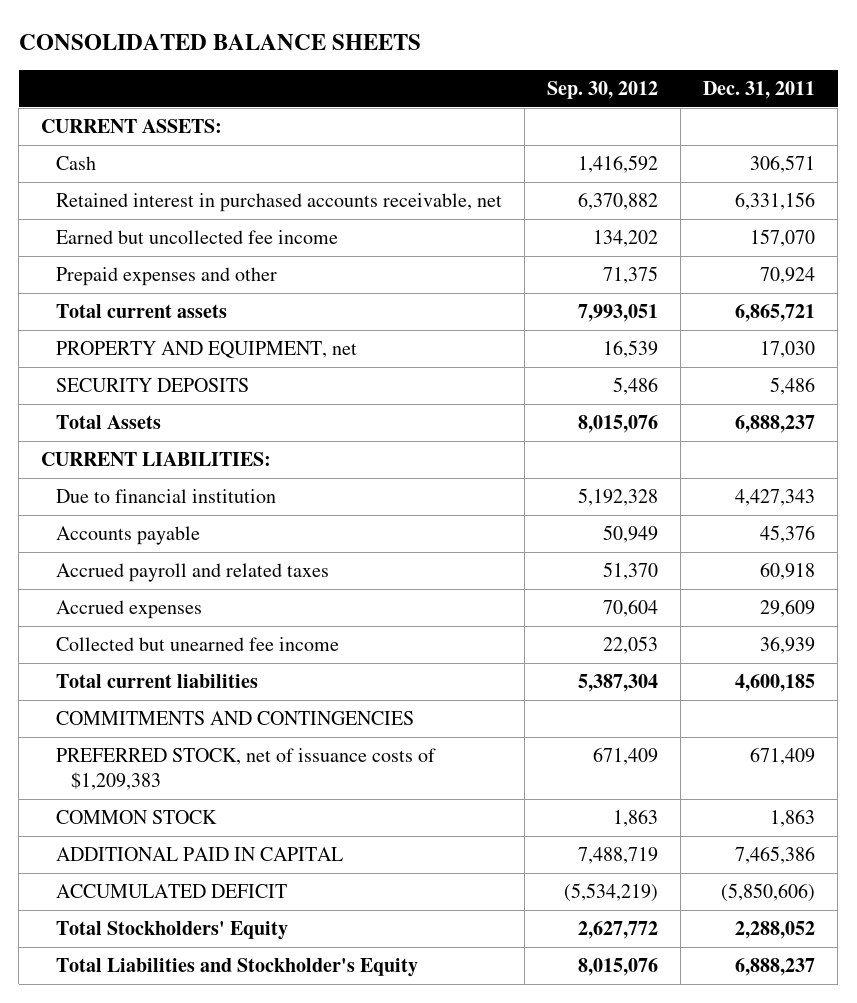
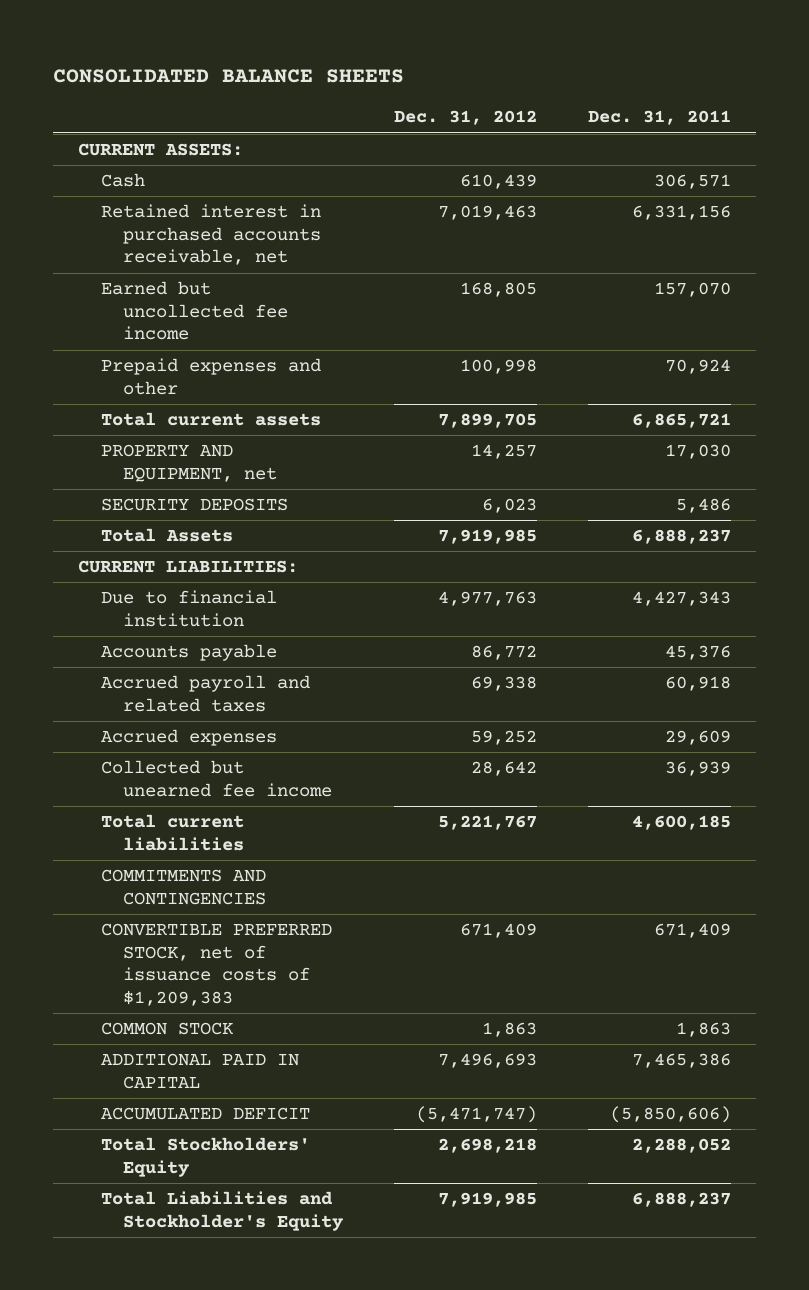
- | Sep. 30, 2012 | Dec. 31, 2011
+ | Dec. 31, 2012 | Dec. 31, 2011
- PREFERRED STOCK, net of issuance costs of $1,209,383 | 671,409 | 671,409
+ CONVERTIBLE PREFERRED STOCK, net of issuance costs of $1,209,383 | 671,409 | 671,409

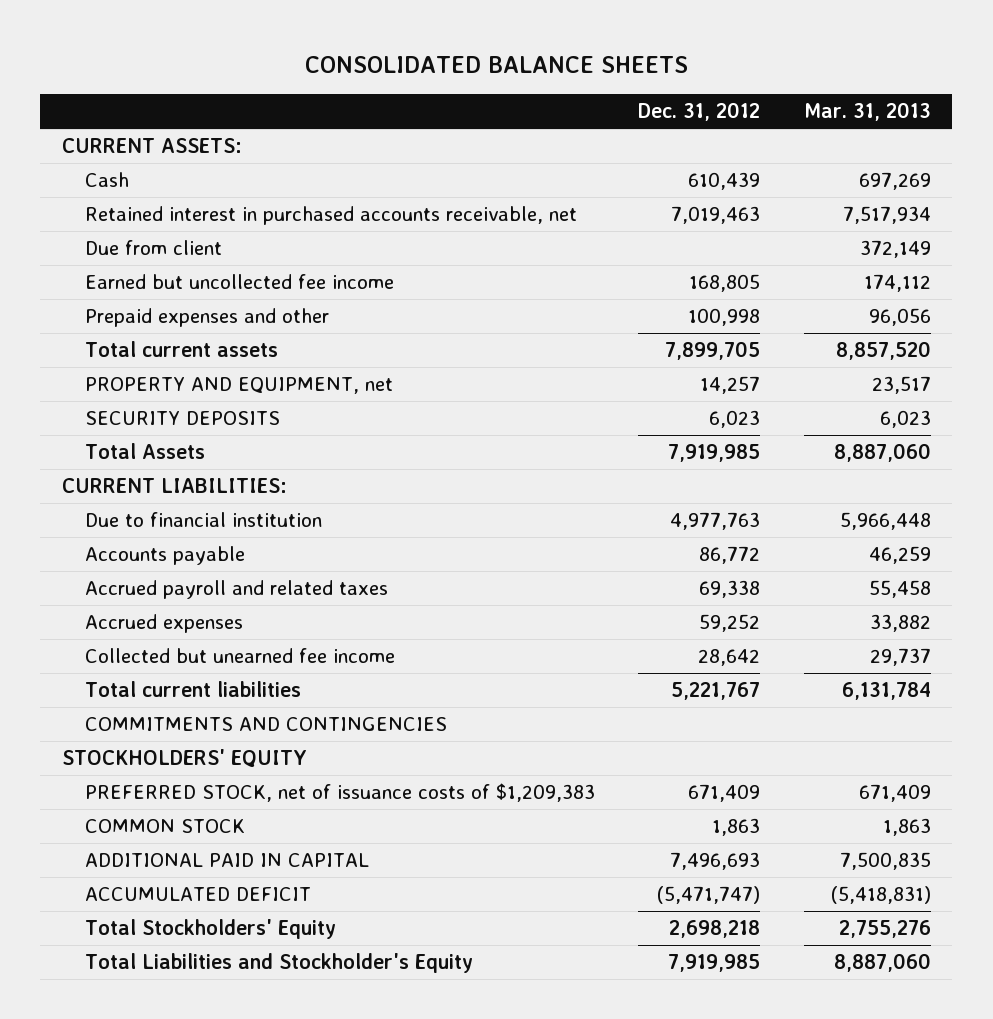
- | Dec. 31, 2012 | Dec. 31, 2011
+ | Dec. 31, 2012 | Mar. 31, 2013
+ Due from client | | 372,149
- CONVERTIBLE PREFERRED STOCK, net of issuance costs of $1,209,383 | 671,409 | 671,409
+ STOCKHOLDERS' EQUITY
+ PREFERRED STOCK, net of issuance costs of $1,209,383 | 671,409 | 671,409

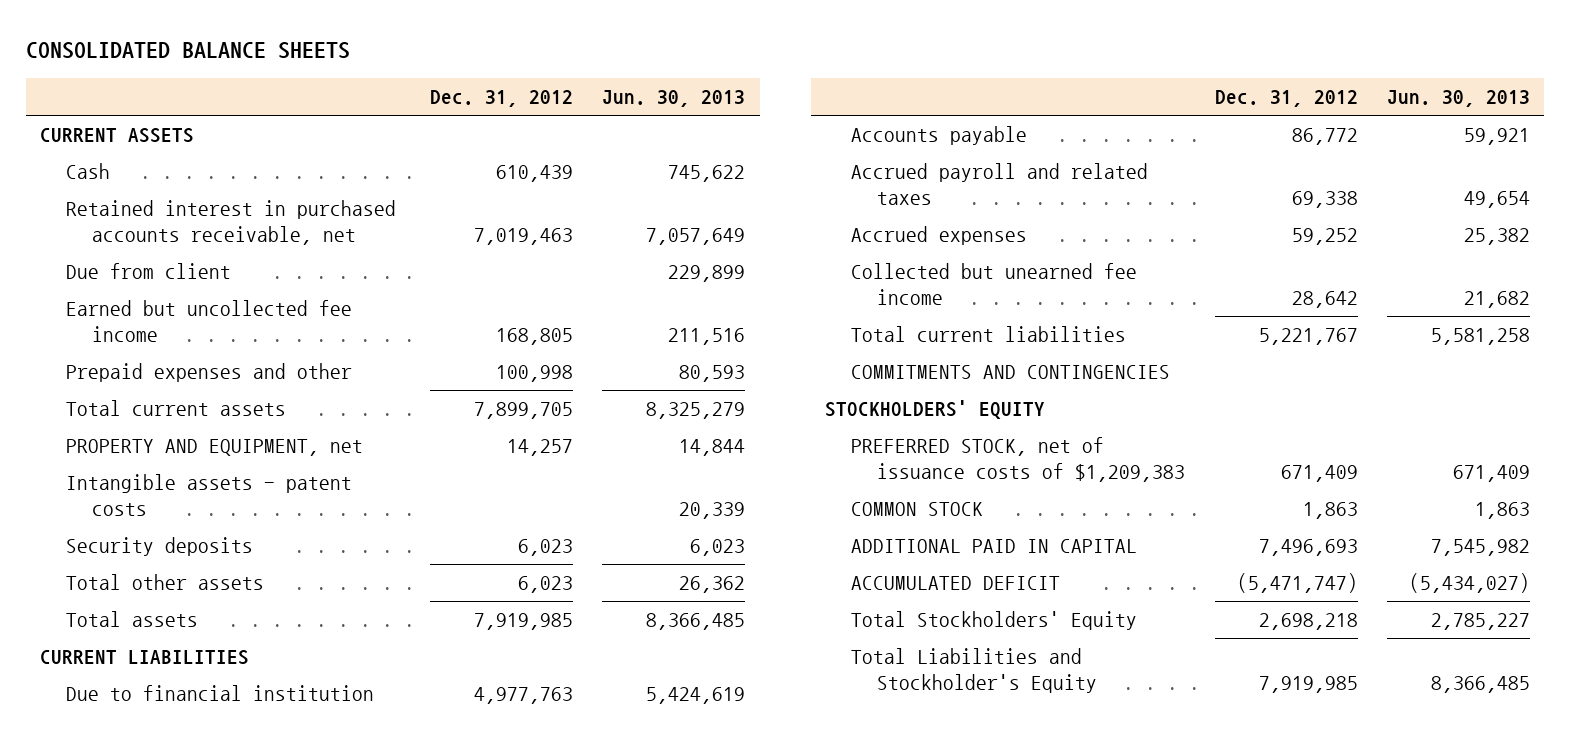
- | Dec. 31, 2012 | Mar. 31, 2013
+ | Dec. 31, 2012 | Jun. 30, 2013
- CURRENT ASSETS:
+ CURRENT ASSETS
- SECURITY DEPOSITS | 6,023 | 6,023
- Total Assets | 7,919,985 | 8,887,060
- CURRENT LIABILITIES:
+ Intangible assets - patent costs | | 20,339
+ Security deposits | 6,023 | 6,023
+ Total other assets | 6,023 | 26,362
+ Total assets | 7,919,985 | 8,366,485
+ CURRENT LIABILITIES

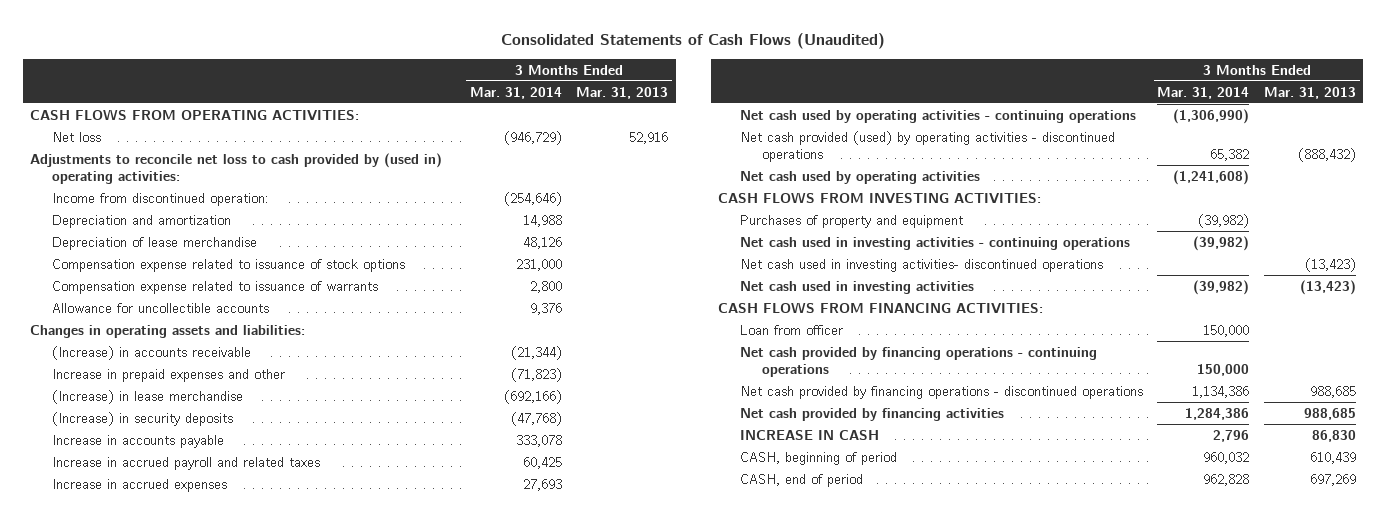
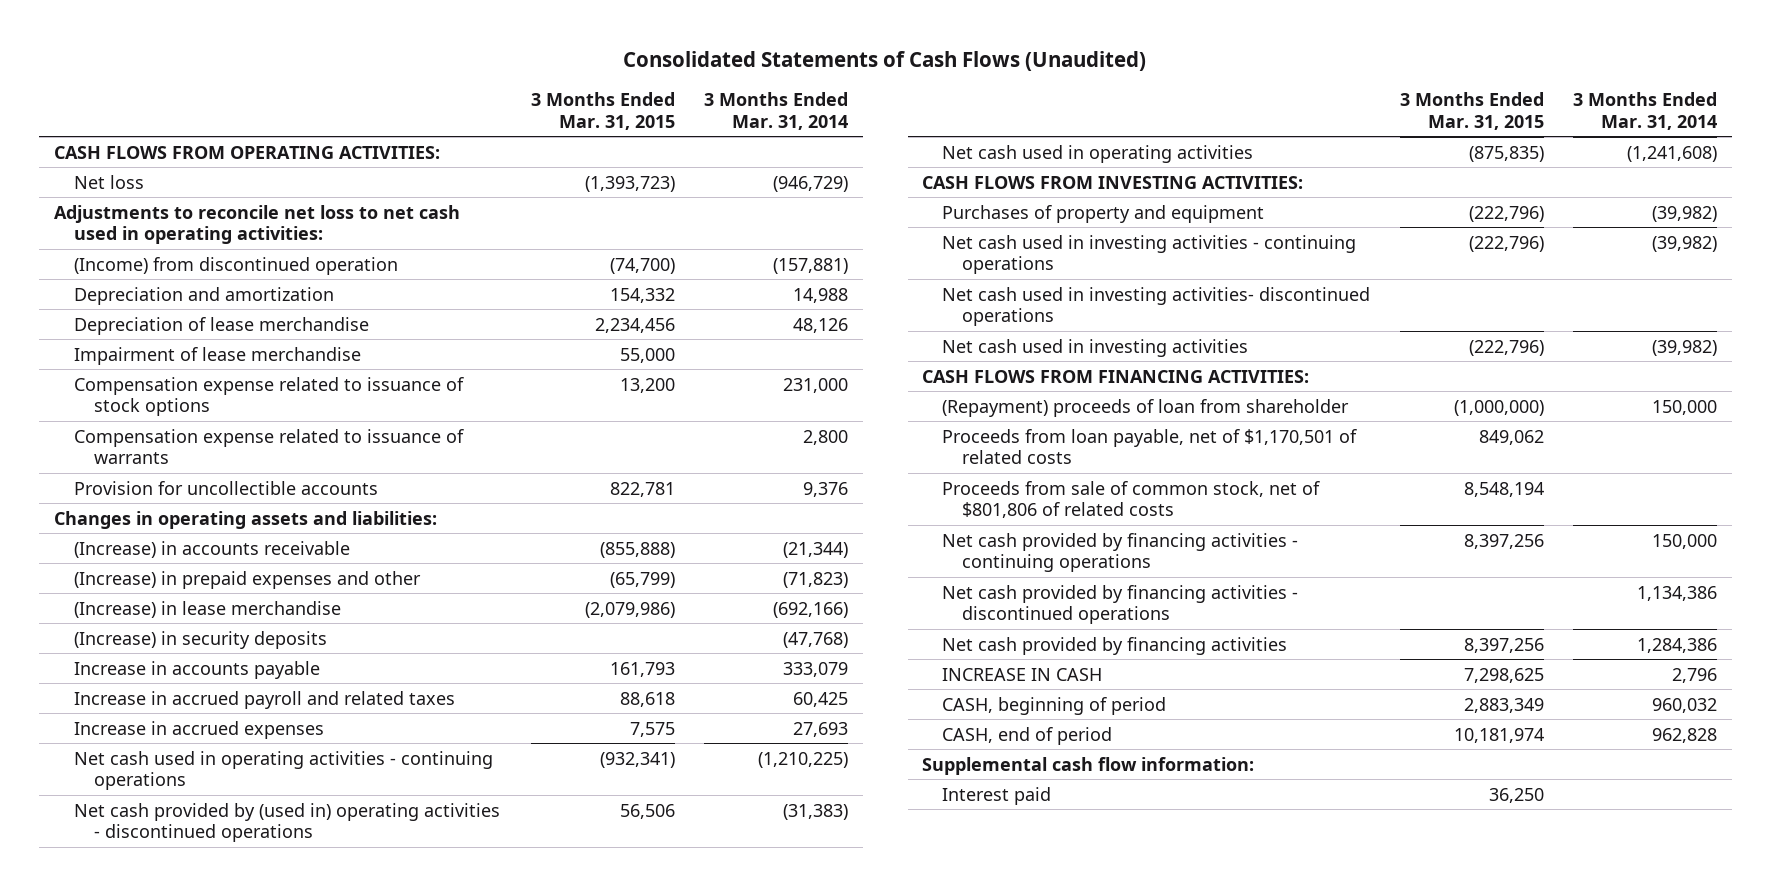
- | 3 Months Ended Mar. 31, 2014 | 3 Months Ended Mar. 31, 2013
+ | 3 Months Ended Mar. 31, 2015 | 3 Months Ended Mar. 31, 2014
- Adjustments to reconcile net loss to cash provided by (used in) operating activities:
- Income from discontinued operation: | (254,646) |
+ Adjustments to reconcile net loss to net cash used in operating activities:
+ (Income) from discontinued operation | (74,700) | (157,881)
+ Impairment of lease merchandise | 55,000 |
- Allowance for uncollectible accounts | 9,376 |
+ Provision for uncollectible accounts | 822,781 | 9,376
- Increase in prepaid expenses and other | (71,823) |
+ (Increase) in prepaid expenses and other | (65,799) | (71,823)
- Increase in accounts payable | 333,078 |
+ Increase in accounts payable | 161,793 | 333,079
- Net cash used by operating activities - continuing operations | (1,306,990) |
- Net cash provided (used) by operating activities - discontinued operations | 65,382 | (888,432)
- Net cash used by operating activities | (1,241,608) |
+ Net cash used in operating activities - continuing operations | (932,341) | (1,210,225)
+ Net cash provided by (used in) operating activities - discontinued operations | 56,506 | (31,383)
+ Net cash used in operating activities | (875,835) | (1,241,608)
- Loan from officer | 150,000 |
- Net cash provided by financing operations - continuing operations | 150,000 |
- Net cash provided by financing operations - discontinued operations | 1,134,386 | 988,685
+ (Repayment) proceeds of loan from shareholder | (1,000,000) | 150,000
+ Proceeds from loan payable, net of $1,170,501 of related costs | 849,062 |
+ Proceeds from sale of common stock, net of $801,806 of related costs | 8,548,194 |
+ Net cash provided by financing activities - continuing operations | 8,397,256 | 150,000
+ Net cash provided by financing activities - discontinued operations | | 1,134,386
+ Supplemental cash flow information:
+ Interest paid | 36,250 |

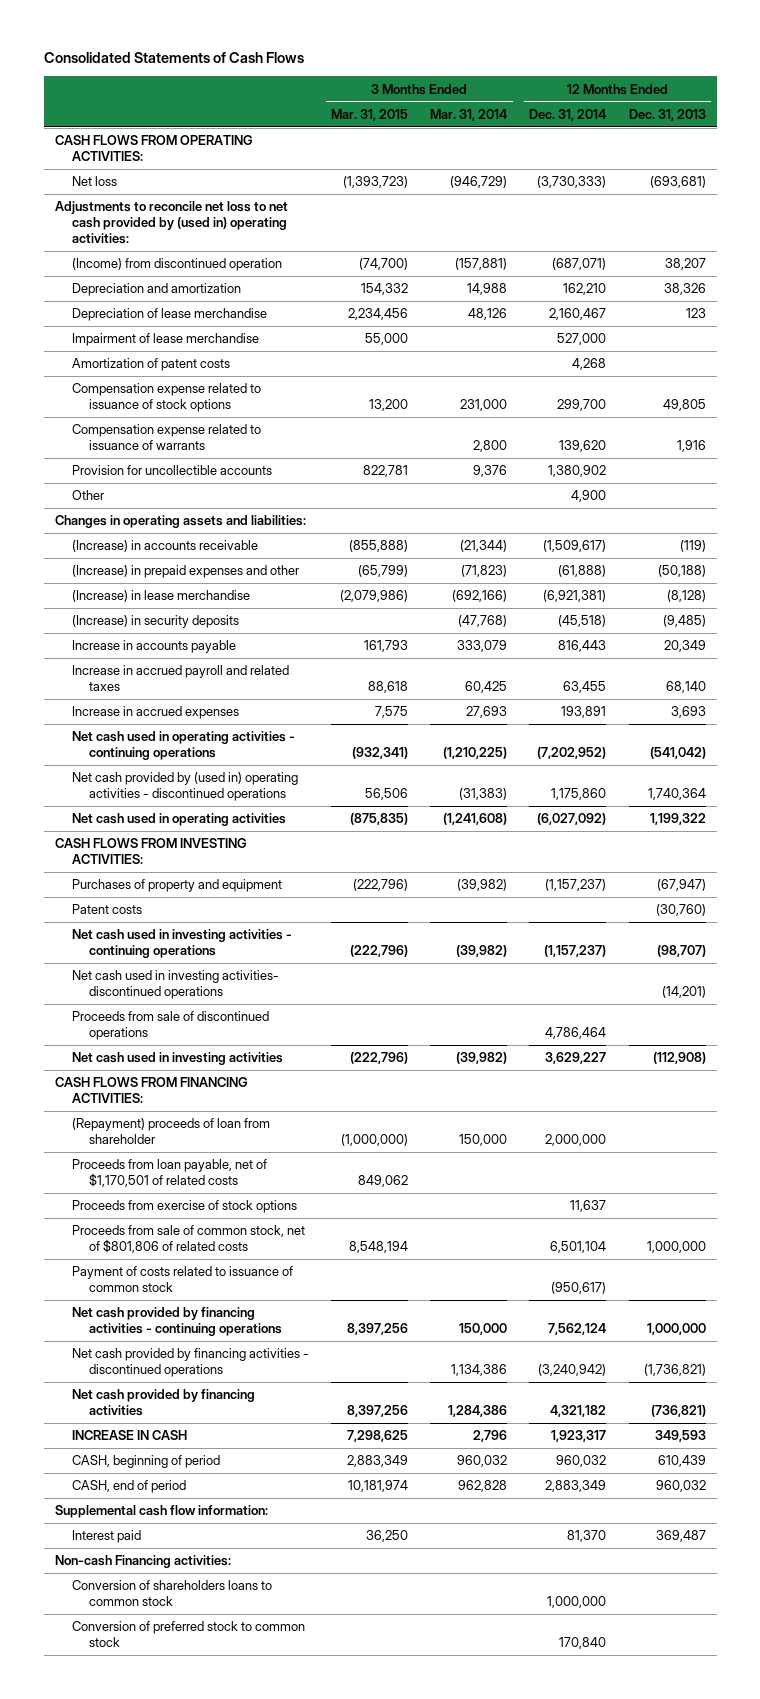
- Consolidated Statements of Cash Flows (Unaudited)
+ Consolidated Statements of Cash Flows
- | 3 Months Ended Mar. 31, 2015 | 3 Months Ended Mar. 31, 2014
+ | 3 Months Ended Mar. 31, 2015 | 3 Months Ended Mar. 31, 2014 | 12 Months Ended Dec. 31, 2014 | 12 Months Ended Dec. 31, 2013
- Adjustments to reconcile net loss to net cash used in operating activities:
+ Adjustments to reconcile net loss to net cash provided by (used in) operating activities:
+ Amortization of patent costs | | | 4,268 |
+ Other | | | 4,900 |
+ Patent costs | | | | (30,760)
+ Proceeds from sale of discontinued operations | | | 4,786,464 |
+ Proceeds from exercise of stock options | | | 11,637 |
+ Payment of costs related to issuance of common stock | | | (950,617) |
+ Non-cash Financing activities:
+ Conversion of shareholders loans to common stock | | | 1,000,000 |
+ Conversion of preferred stock to common stock | | | 170,840 |

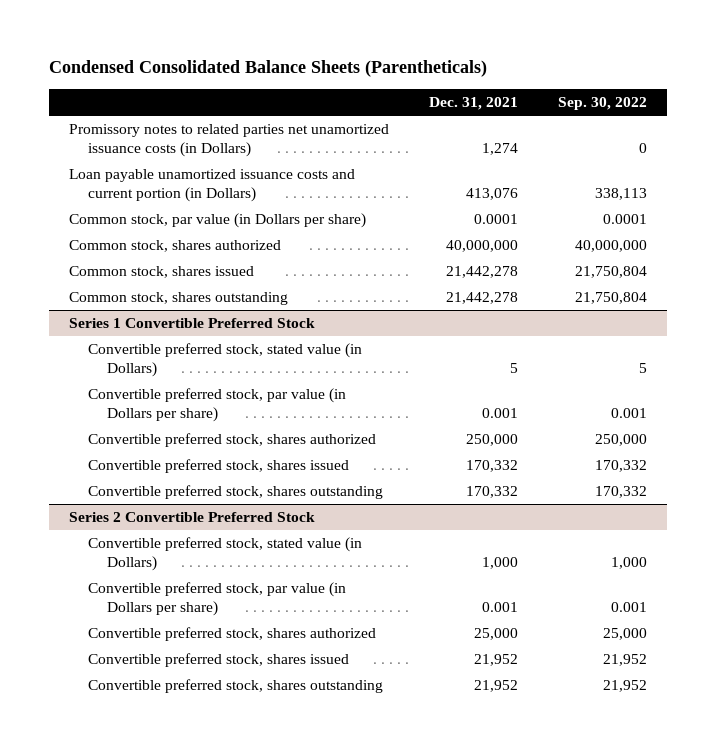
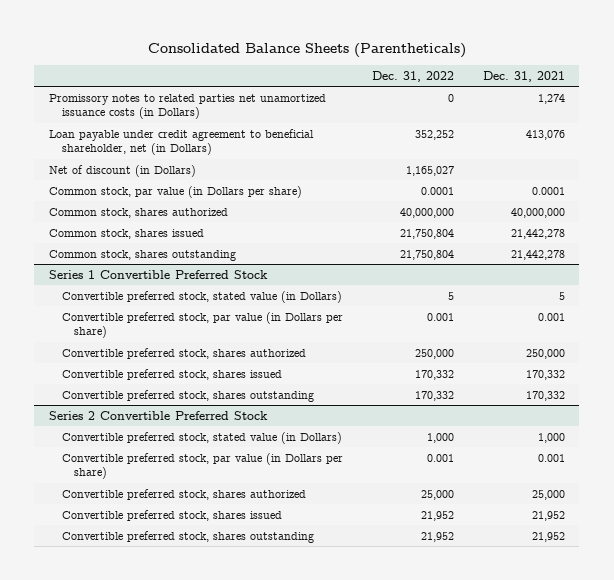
- Condensed Consolidated Balance Sheets (Parentheticals)
+ Consolidated Balance Sheets (Parentheticals)
- | Dec. 31, 2021 | Sep. 30, 2022
+ | Dec. 31, 2022 | Dec. 31, 2021
- Loan payable unamortized issuance costs and current portion (in Dollars) | 413,076 | 338,113
+ Loan payable under credit agreement to beneficial shareholder, net (in Dollars) | 352,252 | 413,076
+ Net of discount (in Dollars) | 1,165,027 |

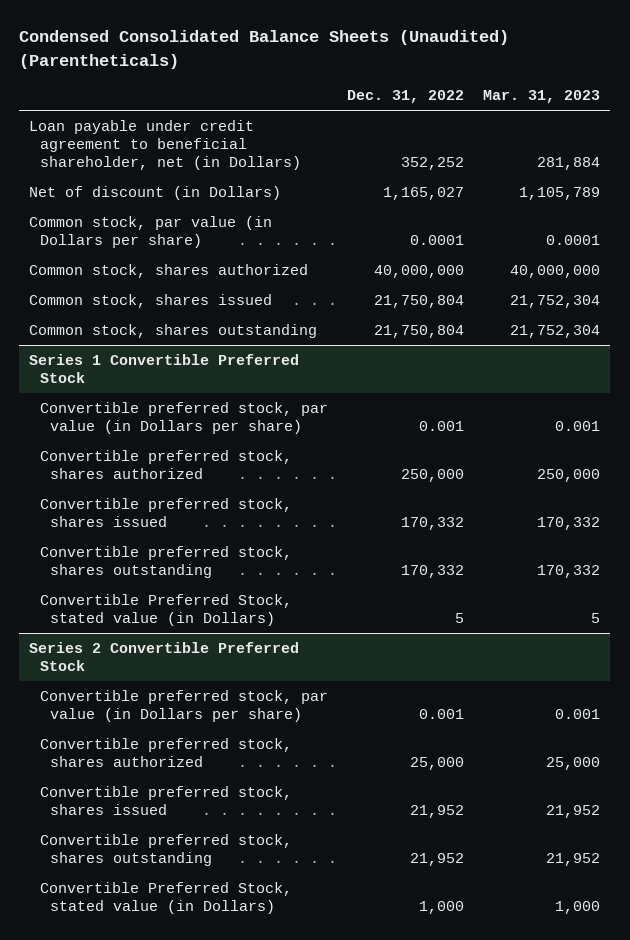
- Consolidated Balance Sheets (Parentheticals)
+ Condensed Consolidated Balance Sheets (Unaudited) (Parentheticals)
- | Dec. 31, 2022 | Dec. 31, 2021
+ | Dec. 31, 2022 | Mar. 31, 2023
- Promissory notes to related parties net unamortized issuance costs (in Dollars) | 0 | 1,274
@ Series 1 Convertible Preferred Stock
- Convertible preferred stock, stated value (in Dollars) | 5 | 5
+ Convertible Preferred Stock, stated value (in Dollars) | 5 | 5
@ Series 2 Convertible Preferred Stock
- Convertible preferred stock, stated value (in Dollars) | 1,000 | 1,000
+ Convertible Preferred Stock, stated value (in Dollars) | 1,000 | 1,000

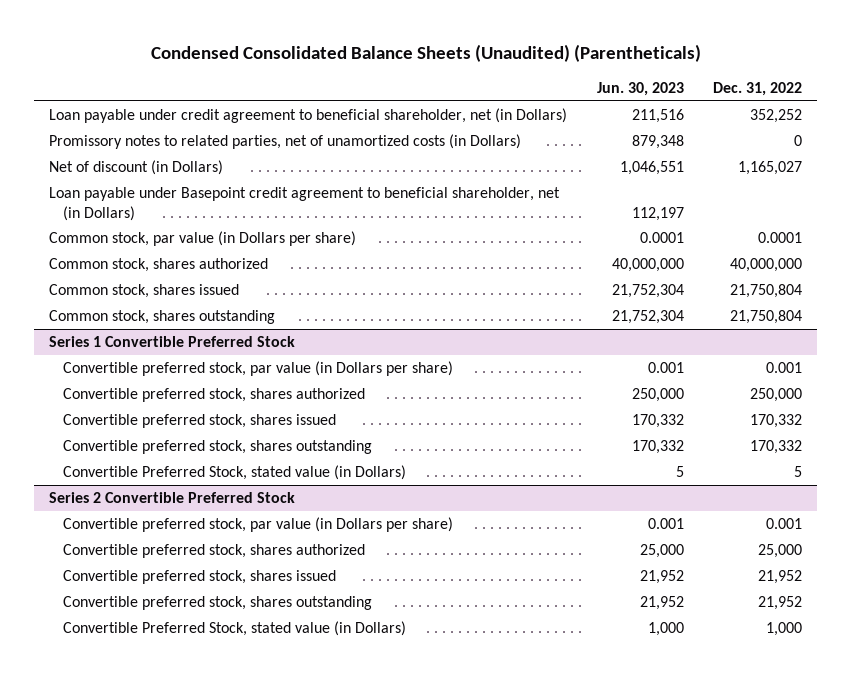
- | Dec. 31, 2022 | Mar. 31, 2023
+ | Jun. 30, 2023 | Dec. 31, 2022
+ Promissory notes to related parties, net of unamortized costs (in Dollars) | 879,348 | 0
+ Loan payable under Basepoint credit agreement to beneficial shareholder, net (in Dollars) | 112,197 |

